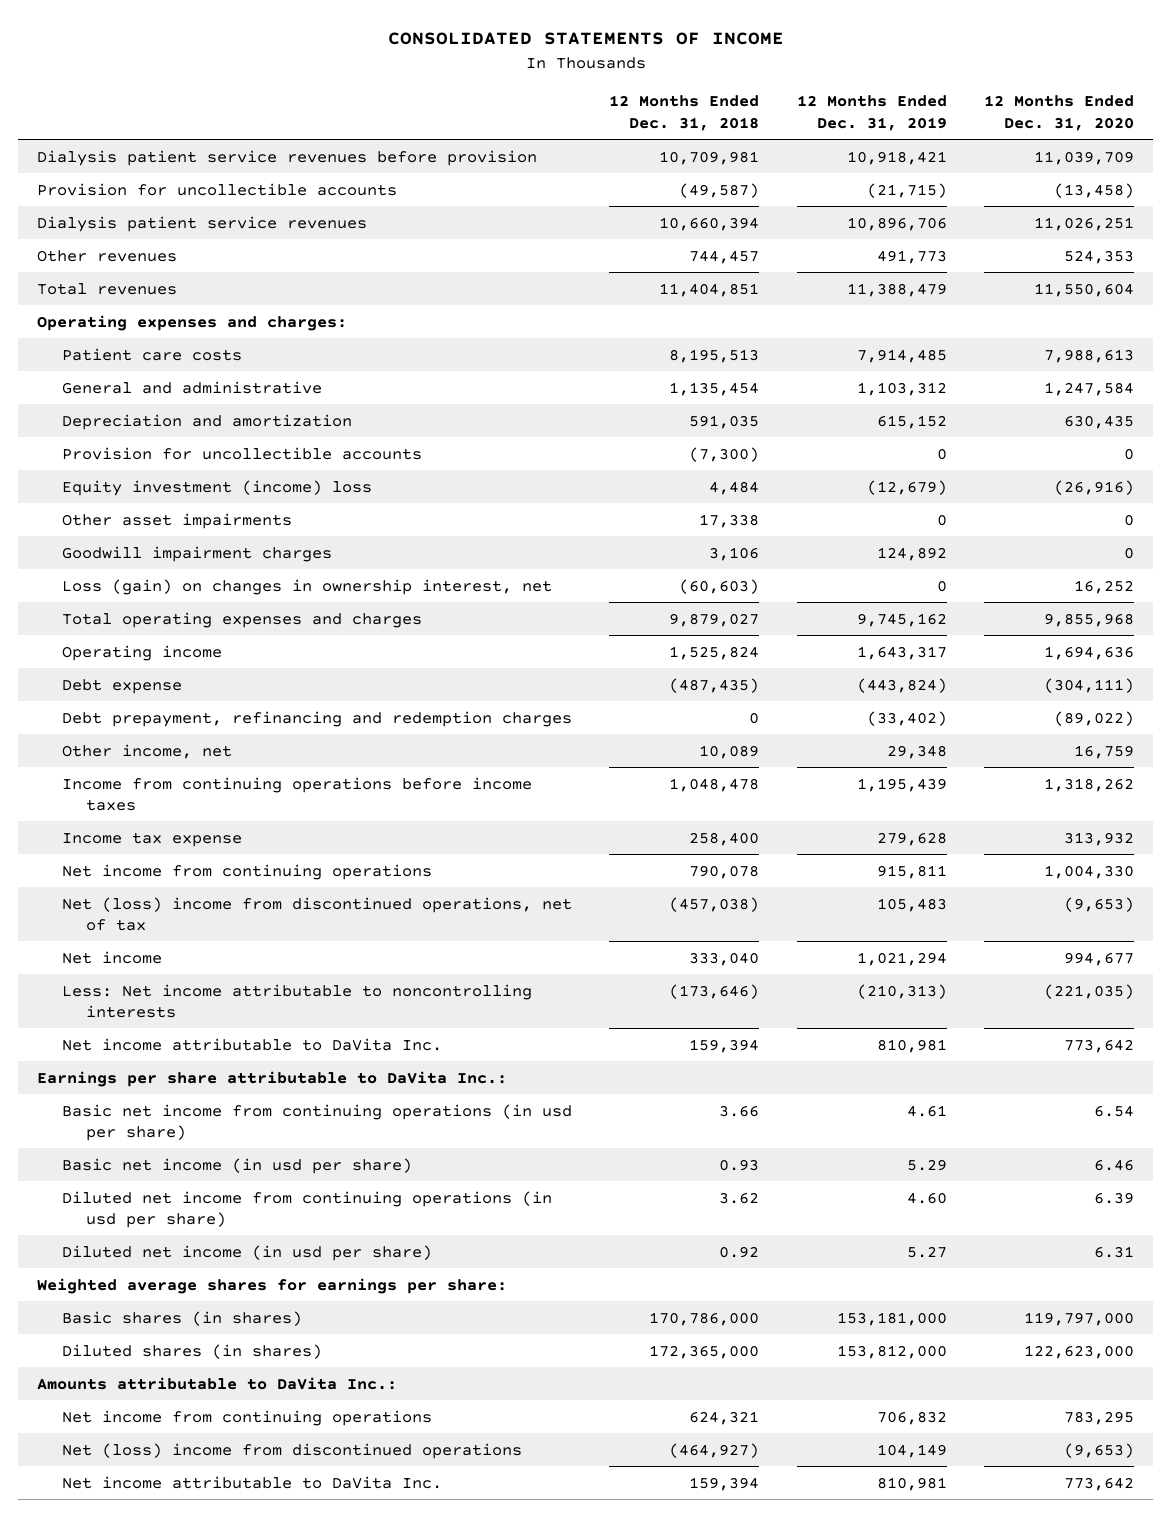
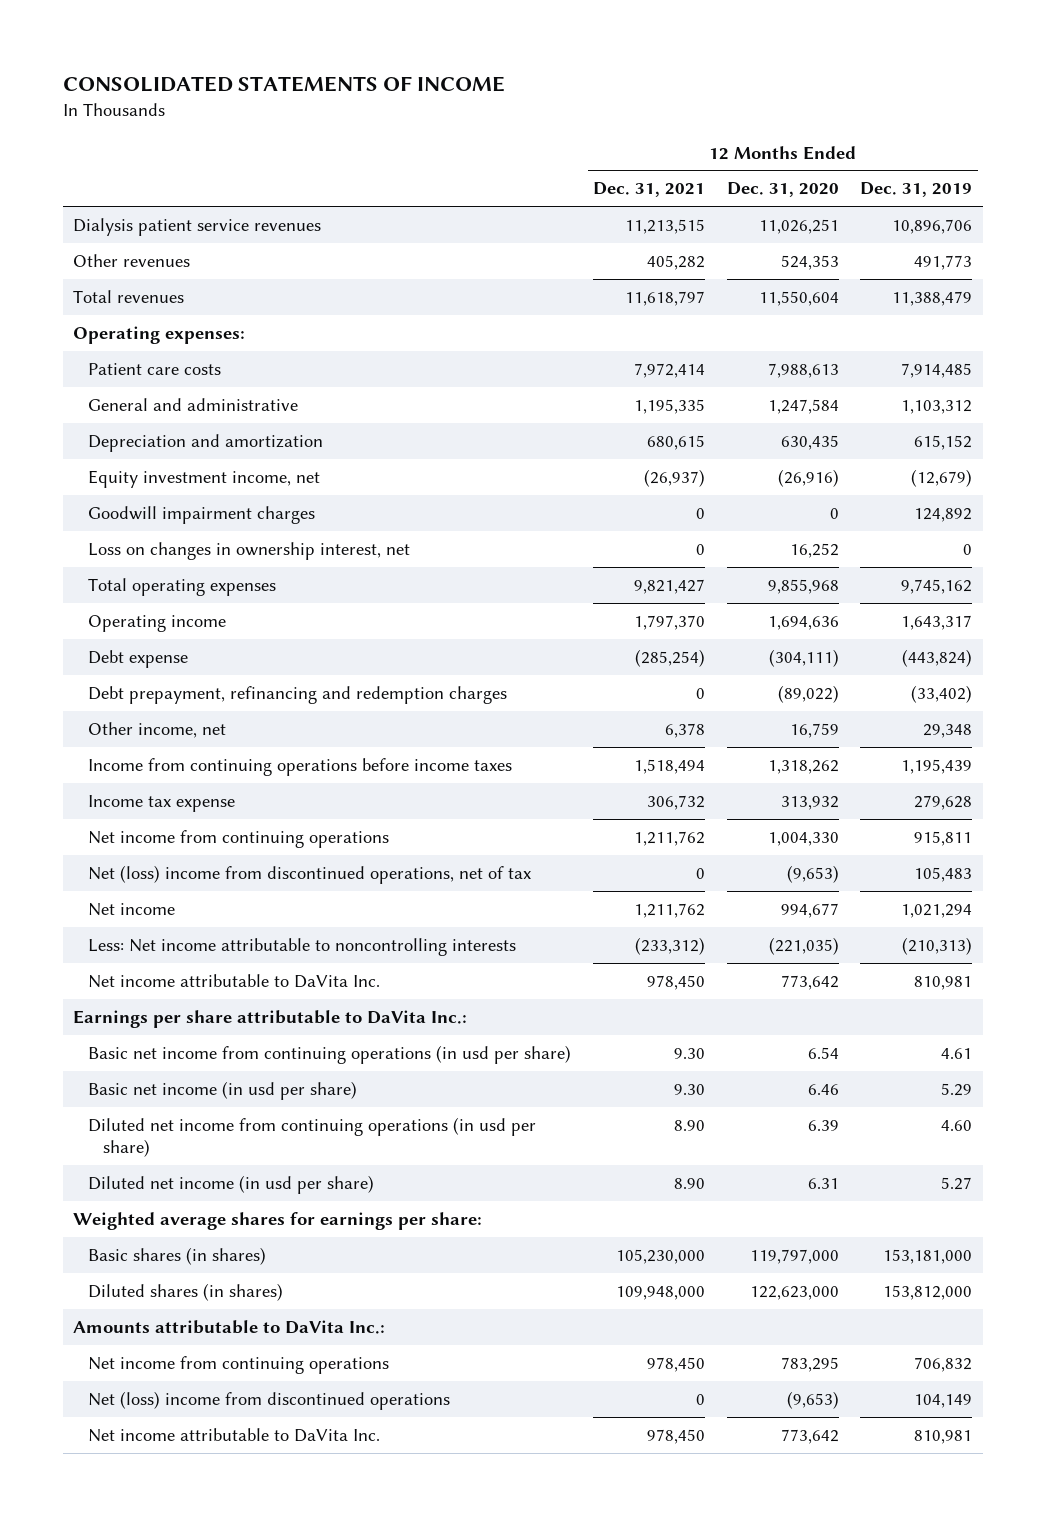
- | 12 Months Ended Dec. 31, 2018 | 12 Months Ended Dec. 31, 2019 | 12 Months Ended Dec. 31, 2020
+ | 12 Months Ended Dec. 31, 2021 | 12 Months Ended Dec. 31, 2020 | 12 Months Ended Dec. 31, 2019
- Dialysis patient service revenues before provision | 10,709,981 | 10,918,421 | 11,039,709
- Provision for uncollectible accounts | (49,587) | (21,715) | (13,458)
- Operating expenses and charges:
+ Operating expenses:
- Provision for uncollectible accounts | (7,300) | 0 | 0
- Equity investment (income) loss | 4,484 | (12,679) | (26,916)
- Other asset impairments | 17,338 | 0 | 0
+ Equity investment income, net | (26,937) | (26,916) | (12,679)
- Loss (gain) on changes in ownership interest, net | (60,603) | 0 | 16,252
- Total operating expenses and charges | 9,879,027 | 9,745,162 | 9,855,968
+ Loss on changes in ownership interest, net | 0 | 16,252 | 0
+ Total operating expenses | 9,821,427 | 9,855,968 | 9,745,162

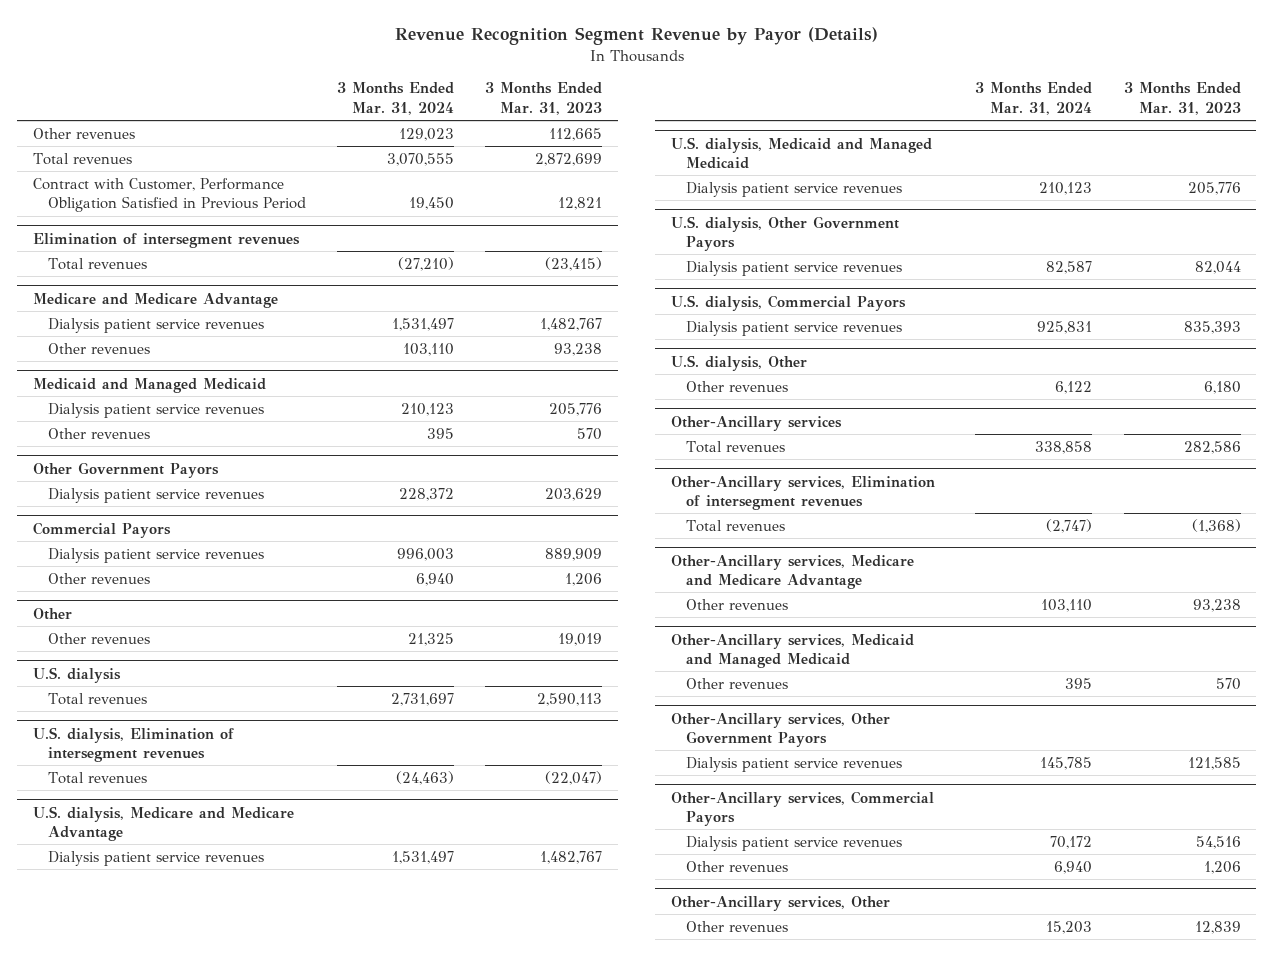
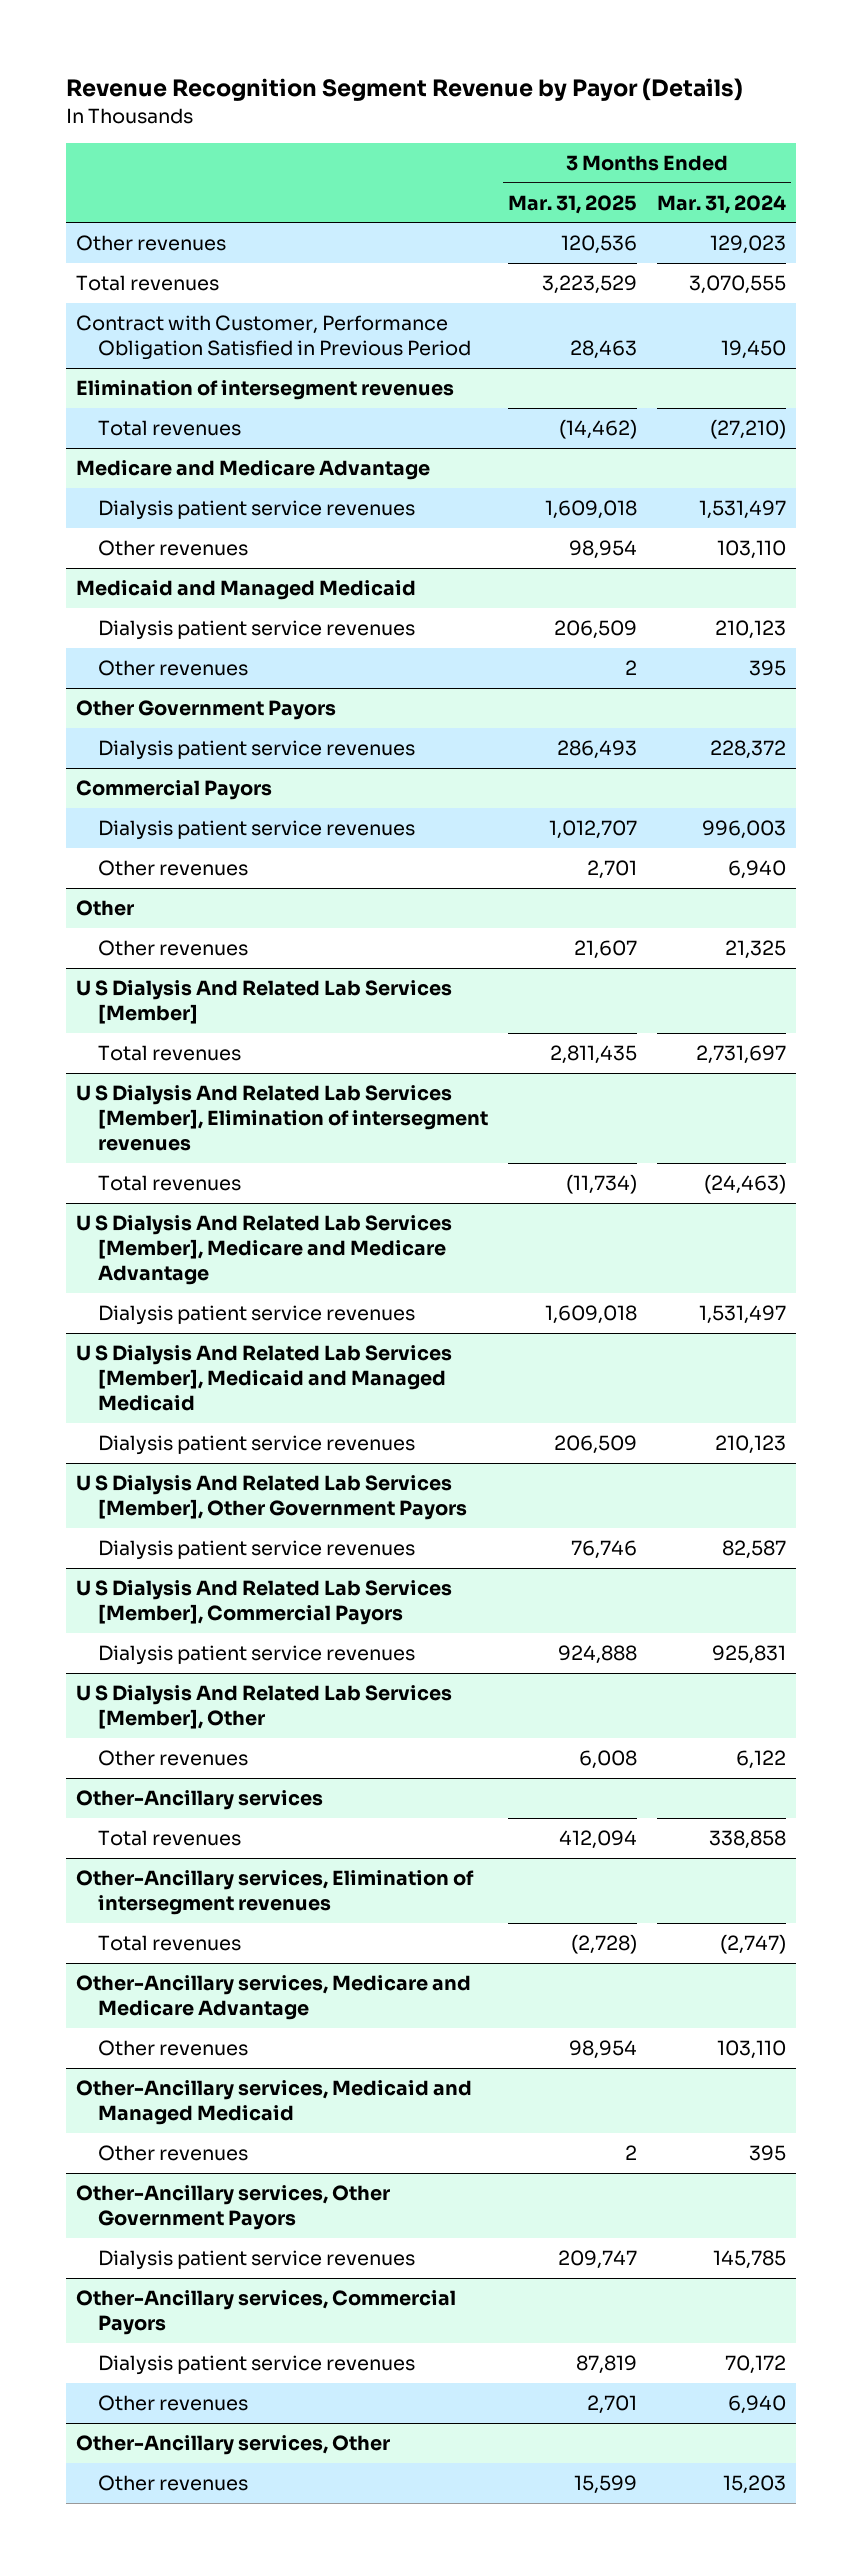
- | 3 Months Ended Mar. 31, 2024 | 3 Months Ended Mar. 31, 2023
+ | 3 Months Ended Mar. 31, 2025 | 3 Months Ended Mar. 31, 2024
- U.S. dialysis
+ U S Dialysis And Related Lab Services [Member]
- U.S. dialysis, Elimination of intersegment revenues
+ U S Dialysis And Related Lab Services [Member], Elimination of intersegment revenues
- U.S. dialysis, Medicare and Medicare Advantage
+ U S Dialysis And Related Lab Services [Member], Medicare and Medicare Advantage
- U.S. dialysis, Medicaid and Managed Medicaid
+ U S Dialysis And Related Lab Services [Member], Medicaid and Managed Medicaid
- U.S. dialysis, Other Government Payors
+ U S Dialysis And Related Lab Services [Member], Other Government Payors
- U.S. dialysis, Commercial Payors
+ U S Dialysis And Related Lab Services [Member], Commercial Payors
- U.S. dialysis, Other
+ U S Dialysis And Related Lab Services [Member], Other

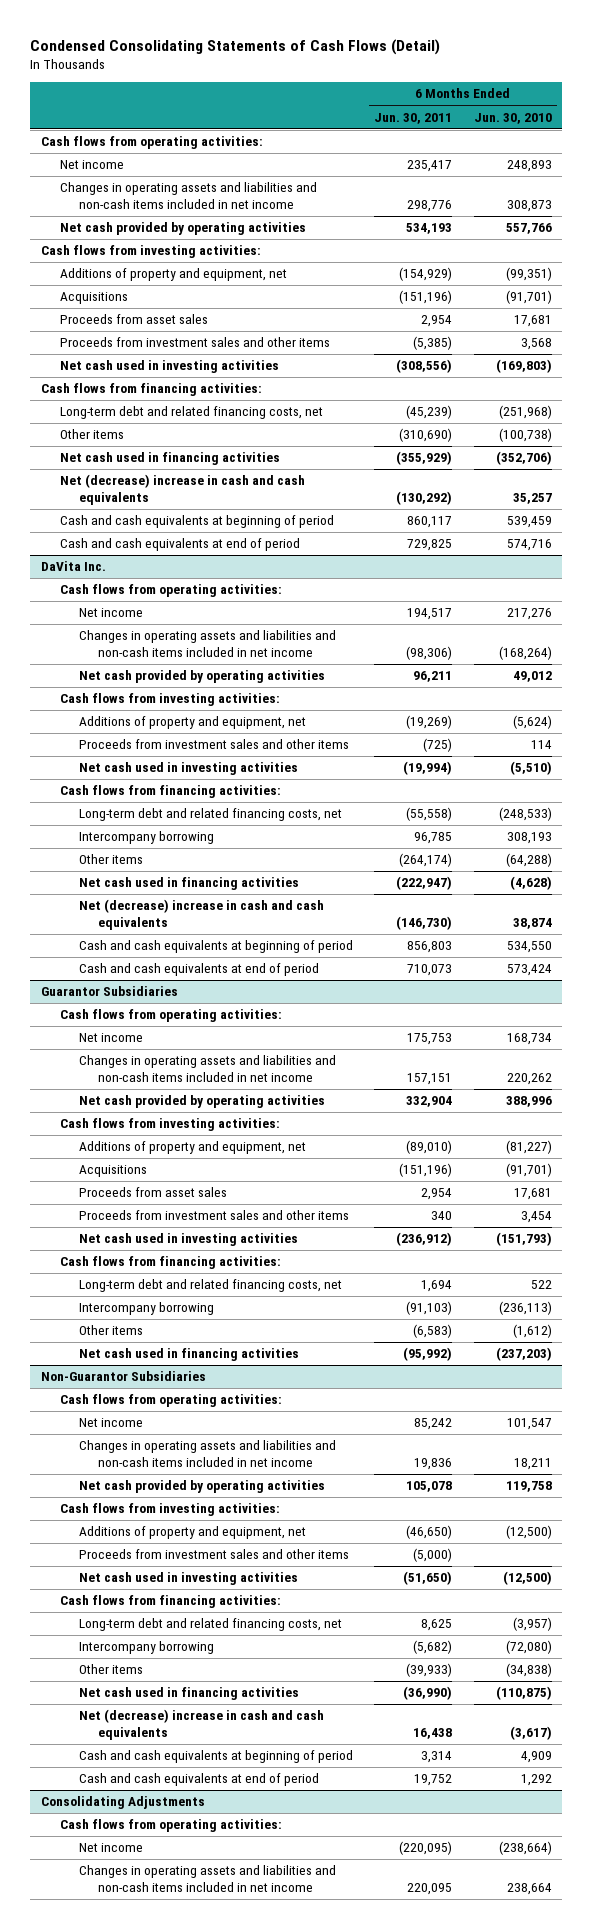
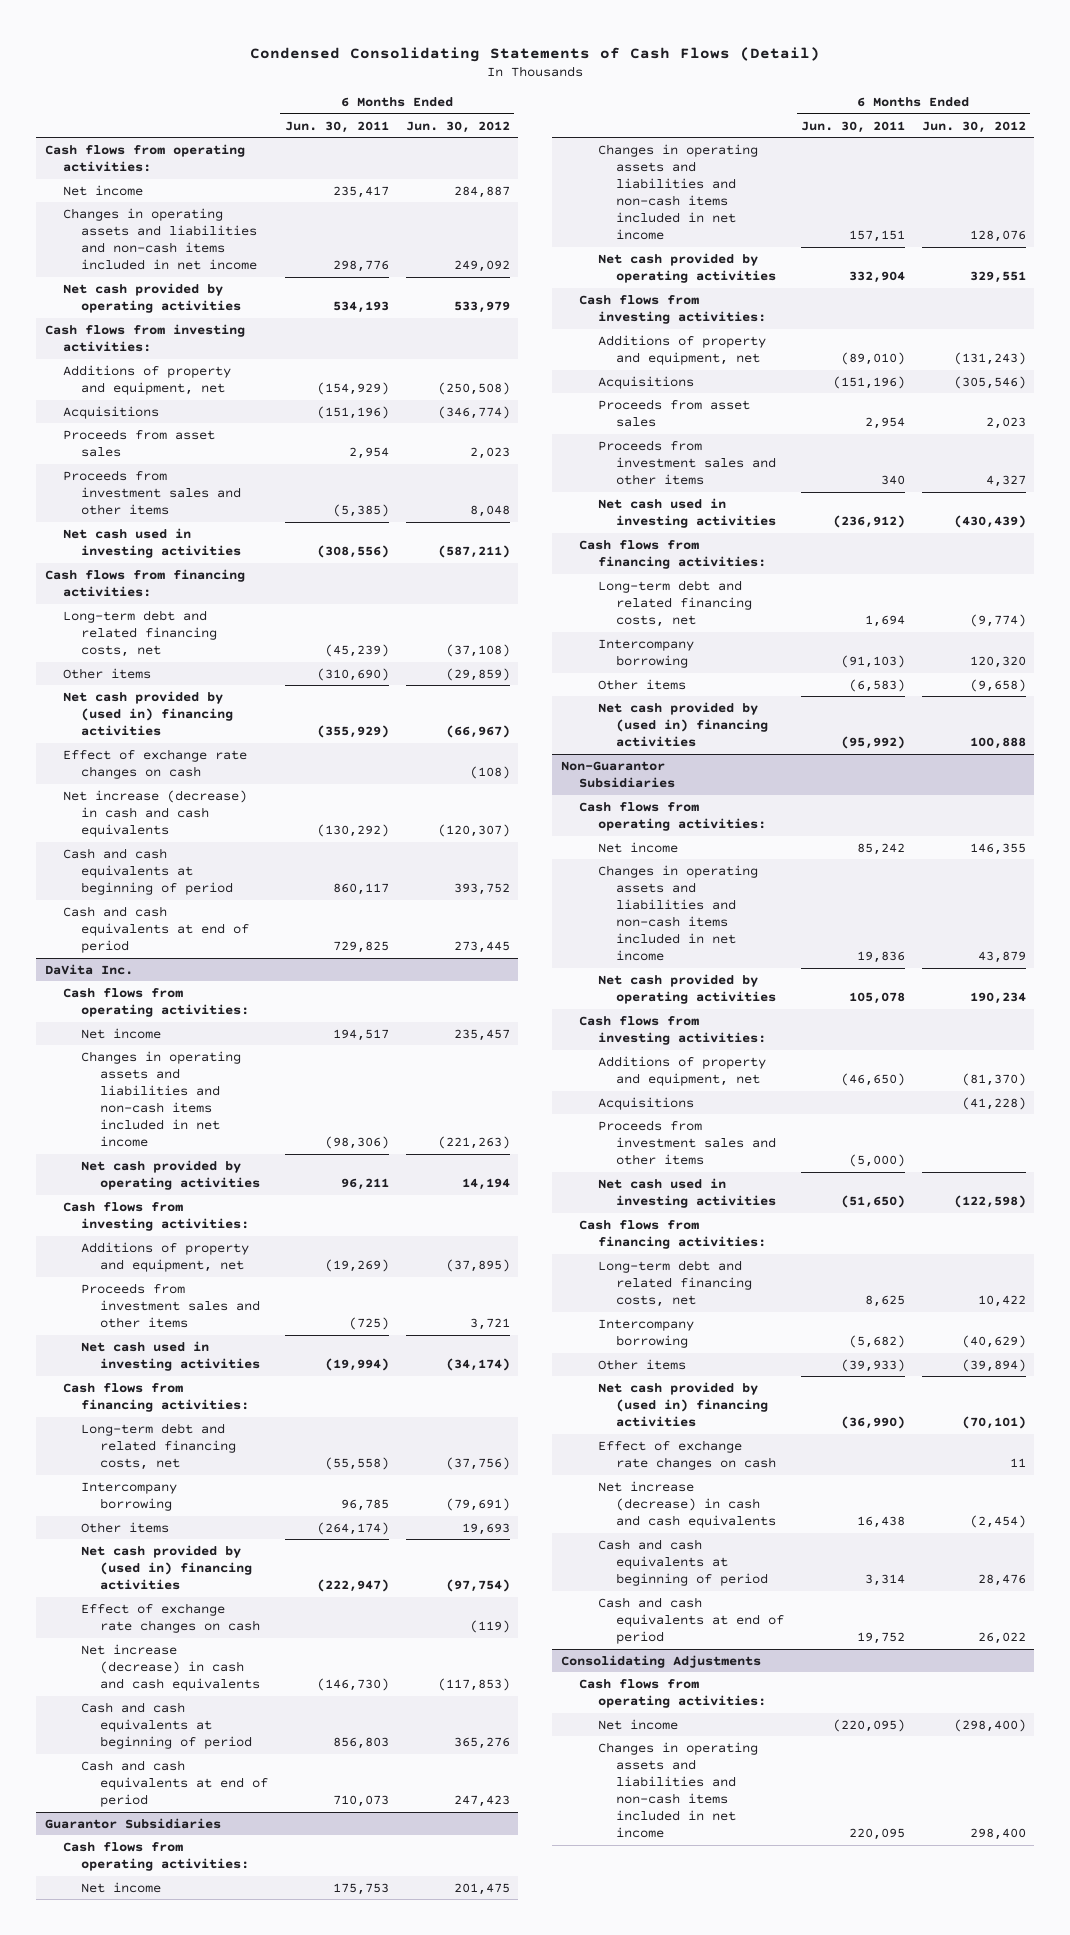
- | 6 Months Ended Jun. 30, 2011 | 6 Months Ended Jun. 30, 2010
+ | 6 Months Ended Jun. 30, 2011 | 6 Months Ended Jun. 30, 2012
- Net cash used in financing activities | (355,929) | (352,706)
- Net (decrease) increase in cash and cash equivalents | (130,292) | 35,257
+ Net cash provided by (used in) financing activities | (355,929) | (66,967)
+ Effect of exchange rate changes on cash | | (108)
+ Net increase (decrease) in cash and cash equivalents | (130,292) | (120,307)
@ DaVita Inc.
- Net cash used in financing activities | (222,947) | (4,628)
- Net (decrease) increase in cash and cash equivalents | (146,730) | 38,874
+ Net cash provided by (used in) financing activities | (222,947) | (97,754)
+ Effect of exchange rate changes on cash | | (119)
+ Net increase (decrease) in cash and cash equivalents | (146,730) | (117,853)
@ Guarantor Subsidiaries
- Net cash used in financing activities | (95,992) | (237,203)
+ Net cash provided by (used in) financing activities | (95,992) | 100,888
@ Non-Guarantor Subsidiaries
+ Acquisitions | | (41,228)
- Net cash used in financing activities | (36,990) | (110,875)
- Net (decrease) increase in cash and cash equivalents | 16,438 | (3,617)
+ Net cash provided by (used in) financing activities | (36,990) | (70,101)
+ Effect of exchange rate changes on cash | | 11
+ Net increase (decrease) in cash and cash equivalents | 16,438 | (2,454)

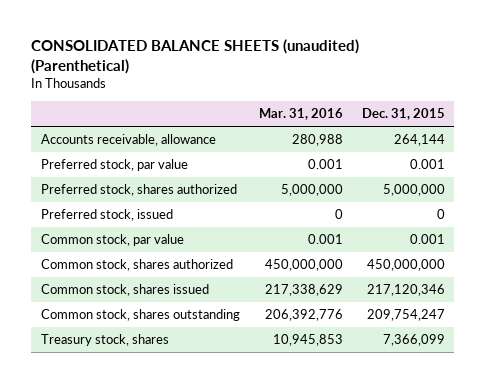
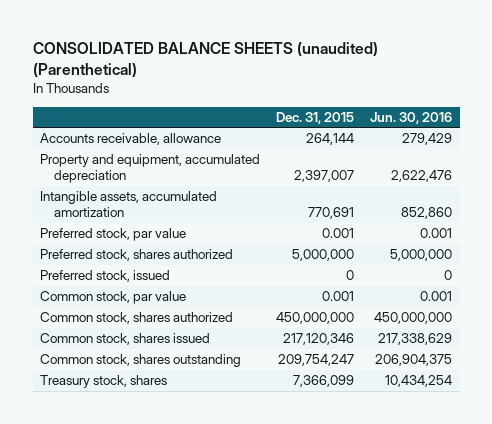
- | Mar. 31, 2016 | Dec. 31, 2015
+ | Dec. 31, 2015 | Jun. 30, 2016
+ Property and equipment, accumulated depreciation | 2,397,007 | 2,622,476
+ Intangible assets, accumulated amortization | 770,691 | 852,860

